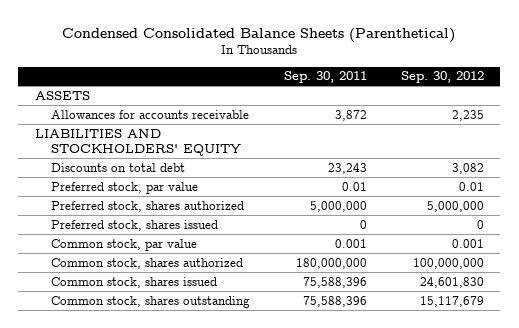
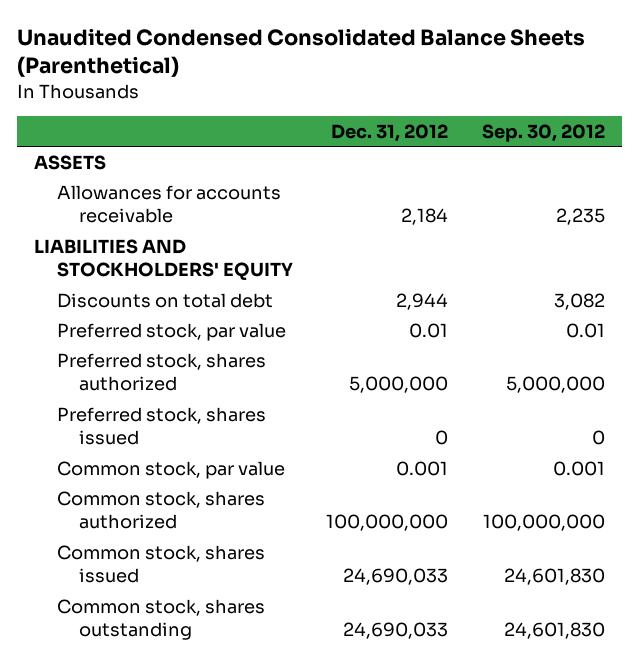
- Condensed Consolidated Balance Sheets (Parenthetical)
+ Unaudited Condensed Consolidated Balance Sheets (Parenthetical)
- | Sep. 30, 2011 | Sep. 30, 2012
+ | Dec. 31, 2012 | Sep. 30, 2012
- Common stock, shares outstanding | 75,588,396 | 15,117,679
+ Common stock, shares outstanding | 24,690,033 | 24,601,830

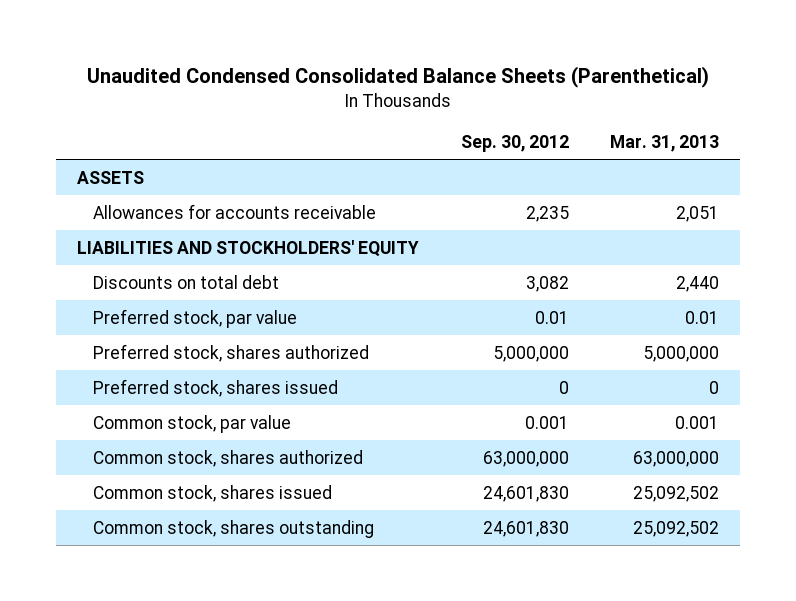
- | Dec. 31, 2012 | Sep. 30, 2012
+ | Sep. 30, 2012 | Mar. 31, 2013
- Common stock, shares authorized | 100,000,000 | 100,000,000
+ Common stock, shares authorized | 63,000,000 | 63,000,000

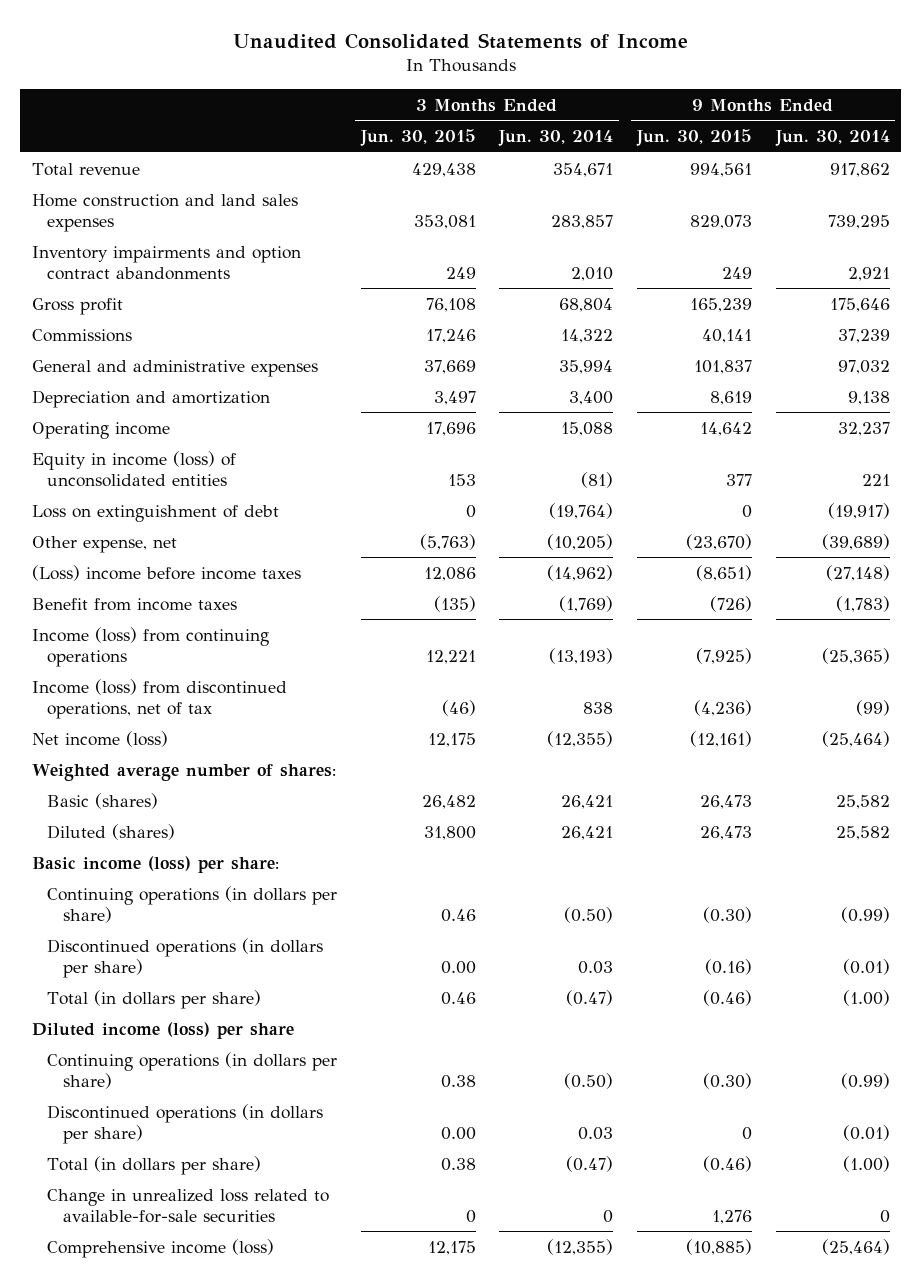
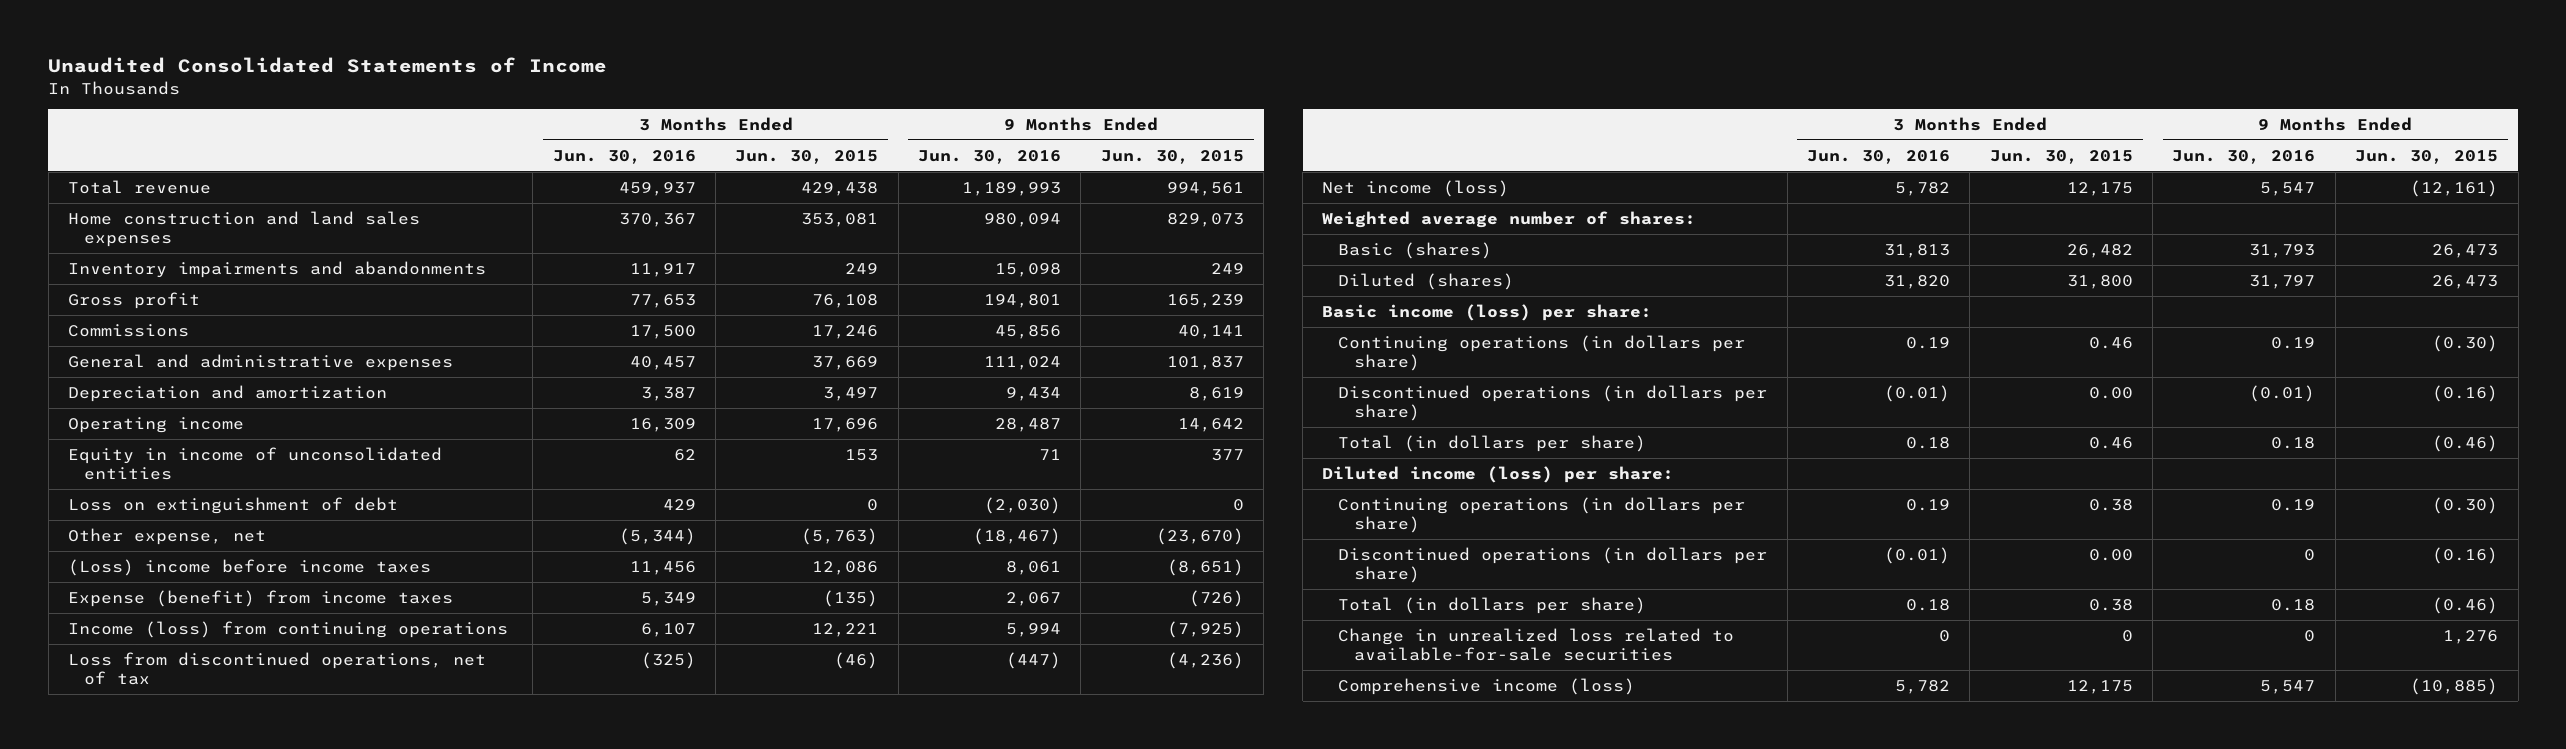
- | 3 Months Ended Jun. 30, 2015 | 3 Months Ended Jun. 30, 2014 | 9 Months Ended Jun. 30, 2015 | 9 Months Ended Jun. 30, 2014
+ | 3 Months Ended Jun. 30, 2016 | 3 Months Ended Jun. 30, 2015 | 9 Months Ended Jun. 30, 2016 | 9 Months Ended Jun. 30, 2015
- Inventory impairments and option contract abandonments | 249 | 2,010 | 249 | 2,921
+ Inventory impairments and abandonments | 11,917 | 249 | 15,098 | 249
- Equity in income (loss) of unconsolidated entities | 153 | (81) | 377 | 221
+ Equity in income of unconsolidated entities | 62 | 153 | 71 | 377
- Benefit from income taxes | (135) | (1,769) | (726) | (1,783)
+ Expense (benefit) from income taxes | 5,349 | (135) | 2,067 | (726)
- Income (loss) from discontinued operations, net of tax | (46) | 838 | (4,236) | (99)
+ Loss from discontinued operations, net of tax | (325) | (46) | (447) | (4,236)
- Diluted income (loss) per share
+ Diluted income (loss) per share:
- Discontinued operations (in dollars per share) | 0.00 | 0.03 | 0 | (0.01)
+ Discontinued operations (in dollars per share) | (0.01) | 0.00 | 0 | (0.16)

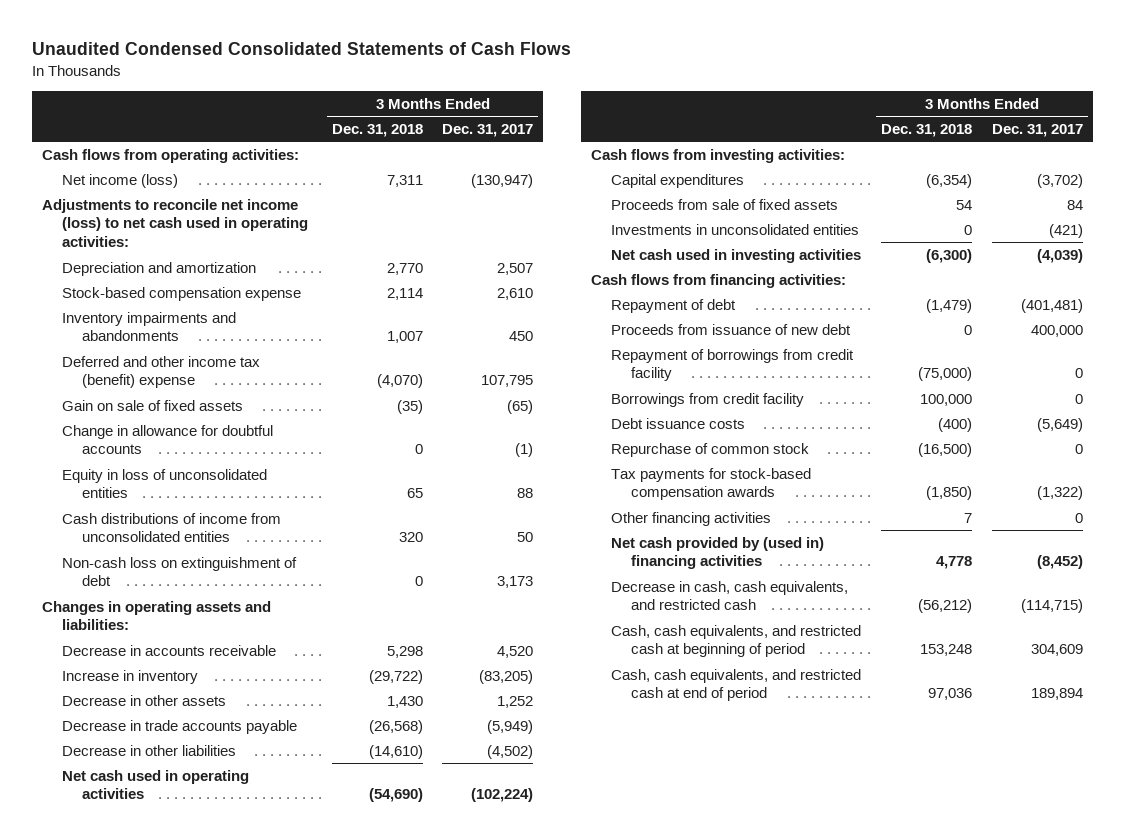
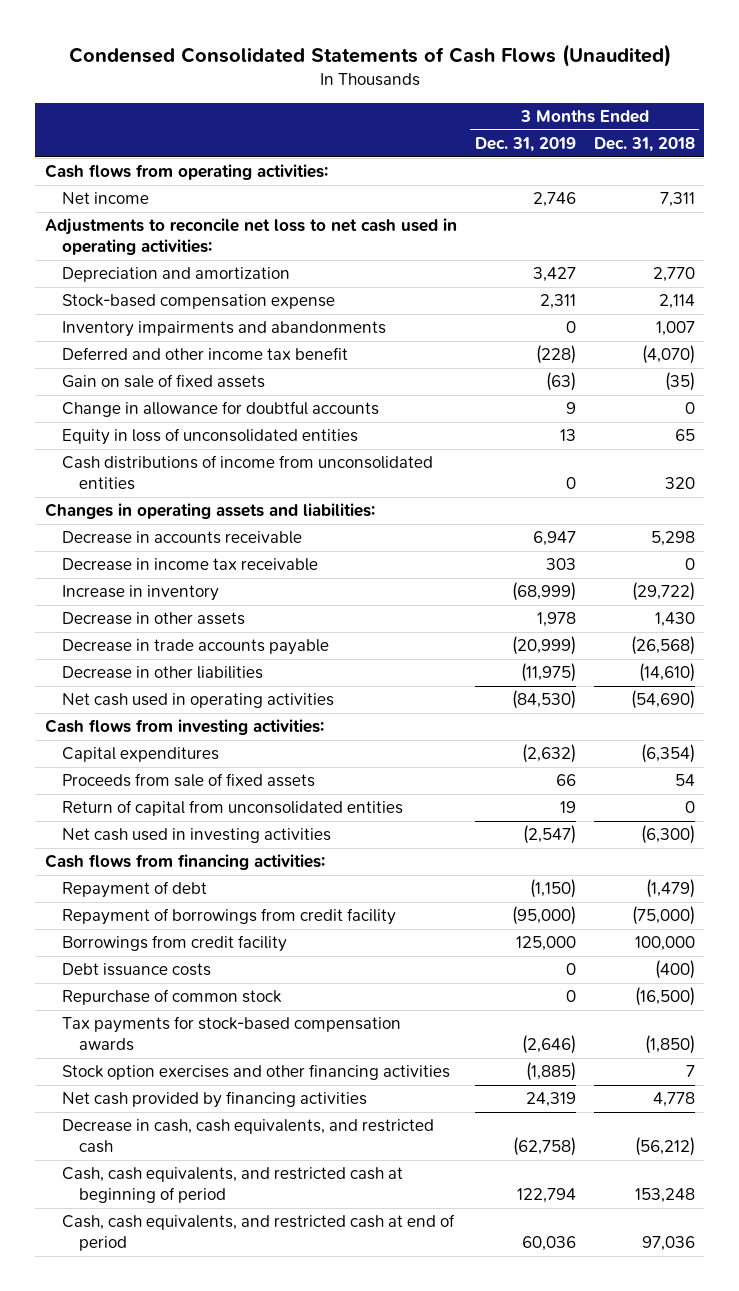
- Unaudited Condensed Consolidated Statements of Cash Flows
+ Condensed Consolidated Statements of Cash Flows (Unaudited)
- | 3 Months Ended Dec. 31, 2018 | 3 Months Ended Dec. 31, 2017
+ | 3 Months Ended Dec. 31, 2019 | 3 Months Ended Dec. 31, 2018
- Net income (loss) | 7,311 | (130,947)
- Adjustments to reconcile net income (loss) to net cash used in operating activities:
+ Net income | 2,746 | 7,311
+ Adjustments to reconcile net loss to net cash used in operating activities:
- Deferred and other income tax (benefit) expense | (4,070) | 107,795
+ Deferred and other income tax benefit | (228) | (4,070)
- Non-cash loss on extinguishment of debt | 0 | 3,173
+ Decrease in income tax receivable | 303 | 0
- Investments in unconsolidated entities | 0 | (421)
+ Return of capital from unconsolidated entities | 19 | 0
- Proceeds from issuance of new debt | 0 | 400,000
- Other financing activities | 7 | 0
- Net cash provided by (used in) financing activities | 4,778 | (8,452)
+ Stock option exercises and other financing activities | (1,885) | 7
+ Net cash provided by financing activities | 24,319 | 4,778

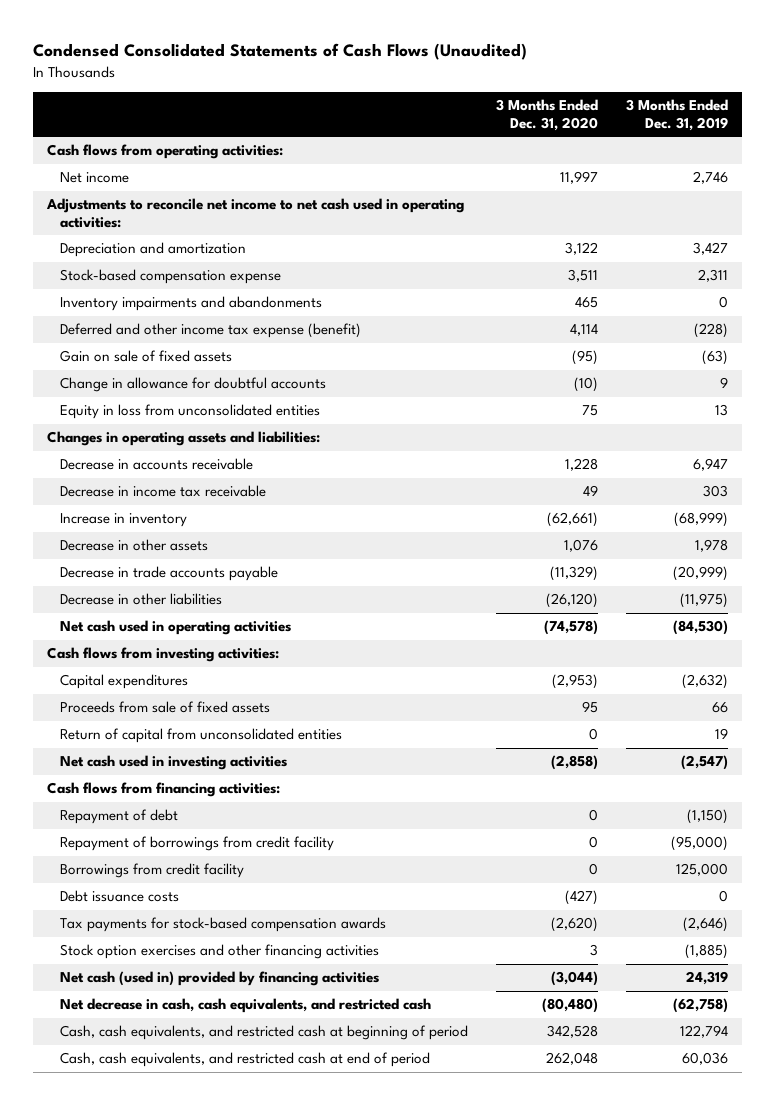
- | 3 Months Ended Dec. 31, 2019 | 3 Months Ended Dec. 31, 2018
+ | 3 Months Ended Dec. 31, 2020 | 3 Months Ended Dec. 31, 2019
- Adjustments to reconcile net loss to net cash used in operating activities:
+ Adjustments to reconcile net income to net cash used in operating activities:
- Deferred and other income tax benefit | (228) | (4,070)
+ Deferred and other income tax expense (benefit) | 4,114 | (228)
- Equity in loss of unconsolidated entities | 13 | 65
- Cash distributions of income from unconsolidated entities | 0 | 320
+ Equity in loss from unconsolidated entities | 75 | 13
- Repurchase of common stock | 0 | (16,500)
- Net cash provided by financing activities | 24,319 | 4,778
- Decrease in cash, cash equivalents, and restricted cash | (62,758) | (56,212)
+ Net cash (used in) provided by financing activities | (3,044) | 24,319
+ Net decrease in cash, cash equivalents, and restricted cash | (80,480) | (62,758)

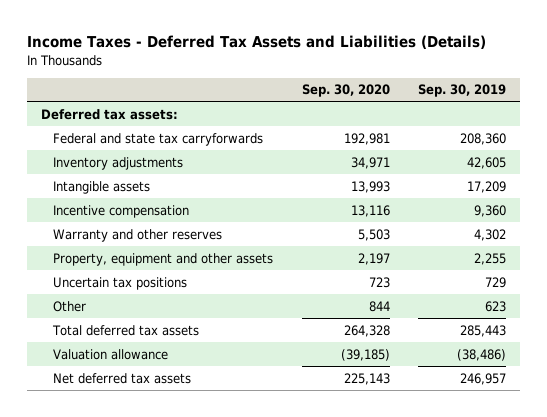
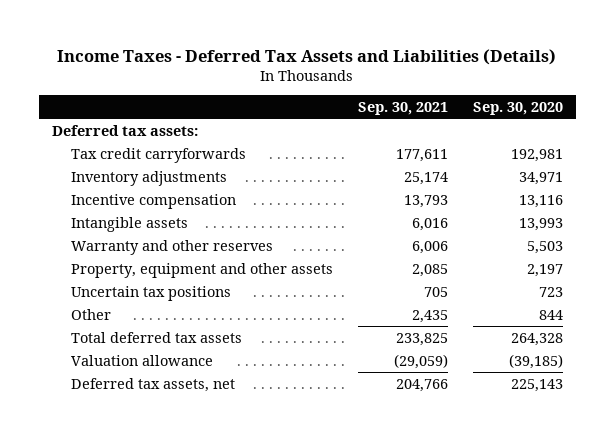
- | Sep. 30, 2020 | Sep. 30, 2019
+ | Sep. 30, 2021 | Sep. 30, 2020
- Federal and state tax carryforwards | 192,981 | 208,360
+ Tax credit carryforwards | 177,611 | 192,981
moved down: Intangible assets | 6,016 | 13,993
- Net deferred tax assets | 225,143 | 246,957
+ Deferred tax assets, net | 204,766 | 225,143

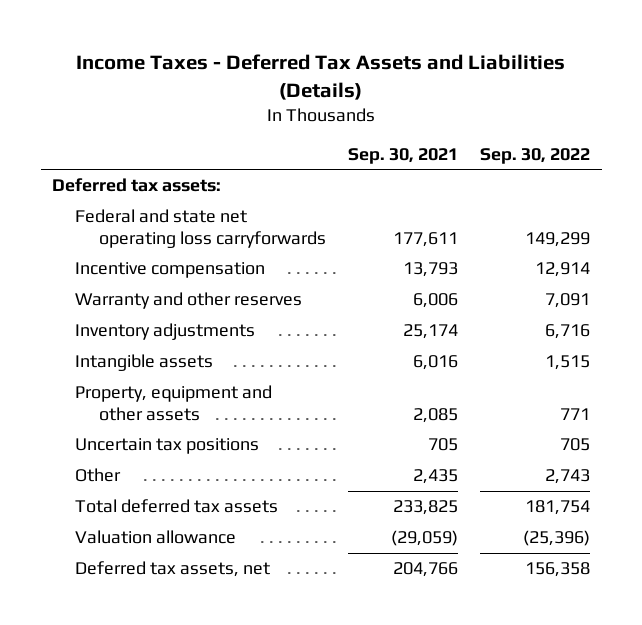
- | Sep. 30, 2021 | Sep. 30, 2020
+ | Sep. 30, 2021 | Sep. 30, 2022
- Tax credit carryforwards | 177,611 | 192,981
+ Federal and state net operating loss carryforwards | 177,611 | 149,299
moved down: Inventory adjustments | 25,174 | 6,716
moved down: Intangible assets | 6,016 | 1,515

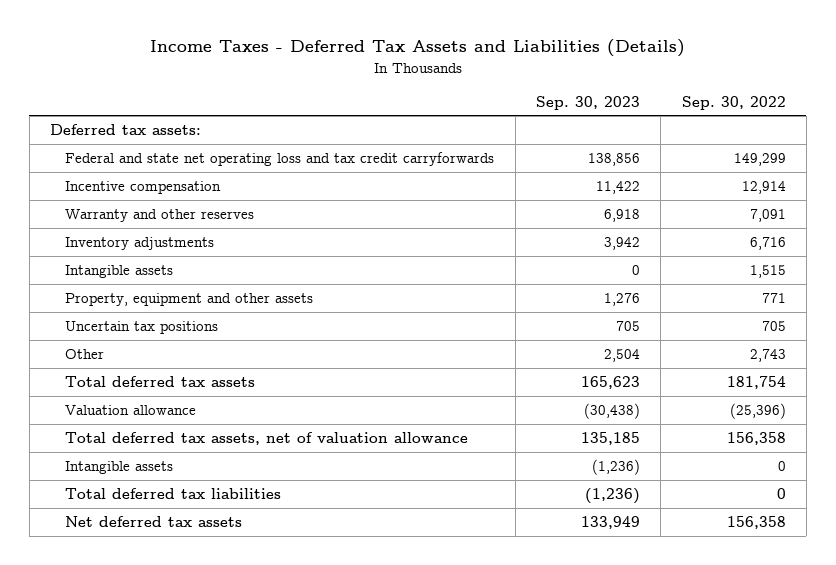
- | Sep. 30, 2021 | Sep. 30, 2022
+ | Sep. 30, 2023 | Sep. 30, 2022
- Federal and state net operating loss carryforwards | 177,611 | 149,299
+ Federal and state net operating loss and tax credit carryforwards | 138,856 | 149,299
- Deferred tax assets, net | 204,766 | 156,358
+ Total deferred tax assets, net of valuation allowance | 135,185 | 156,358
+ Intangible assets | (1,236) | 0
+ Total deferred tax liabilities | (1,236) | 0
+ Net deferred tax assets | 133,949 | 156,358

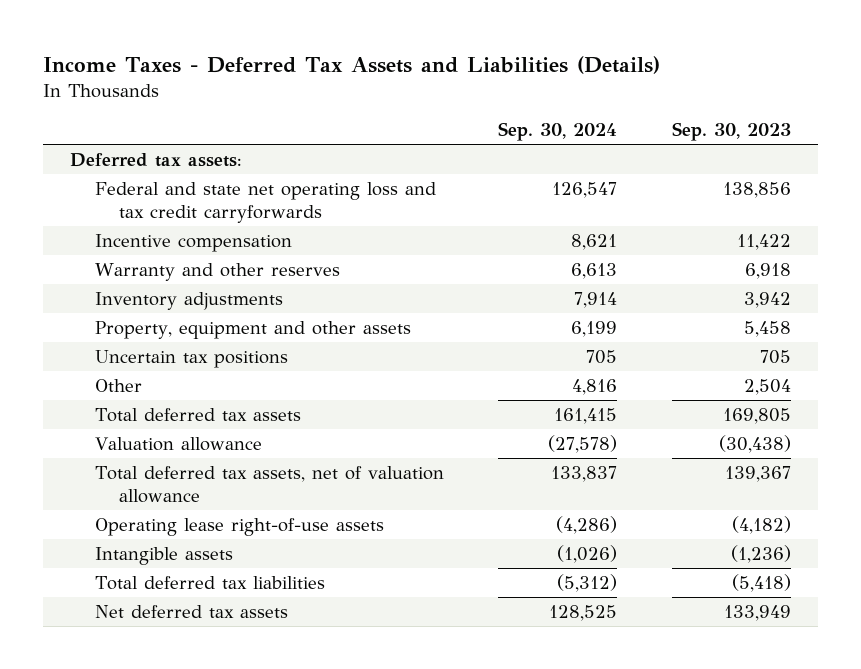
- | Sep. 30, 2023 | Sep. 30, 2022
+ | Sep. 30, 2024 | Sep. 30, 2023
- Intangible assets | 0 | 1,515
- Property, equipment and other assets | 1,276 | 771
+ Property, equipment and other assets | 6,199 | 5,458
- Total deferred tax assets | 165,623 | 181,754
+ Total deferred tax assets | 161,415 | 169,805
- Total deferred tax assets, net of valuation allowance | 135,185 | 156,358
+ Total deferred tax assets, net of valuation allowance | 133,837 | 139,367
+ Operating lease right-of-use assets | (4,286) | (4,182)
- Total deferred tax liabilities | (1,236) | 0
+ Total deferred tax liabilities | (5,312) | (5,418)

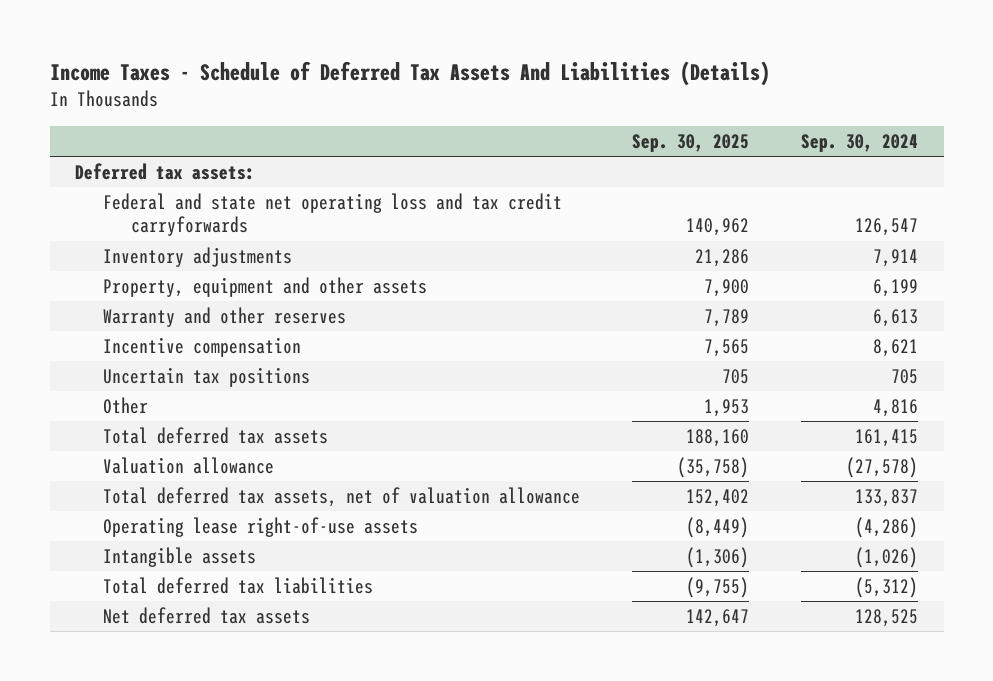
- Income Taxes - Deferred Tax Assets and Liabilities (Details)
+ Income Taxes - Schedule of Deferred Tax Assets And Liabilities (Details)
- | Sep. 30, 2024 | Sep. 30, 2023
+ | Sep. 30, 2025 | Sep. 30, 2024
moved down: Warranty and other reserves | 7,789 | 6,613
moved down: Incentive compensation | 7,565 | 8,621

